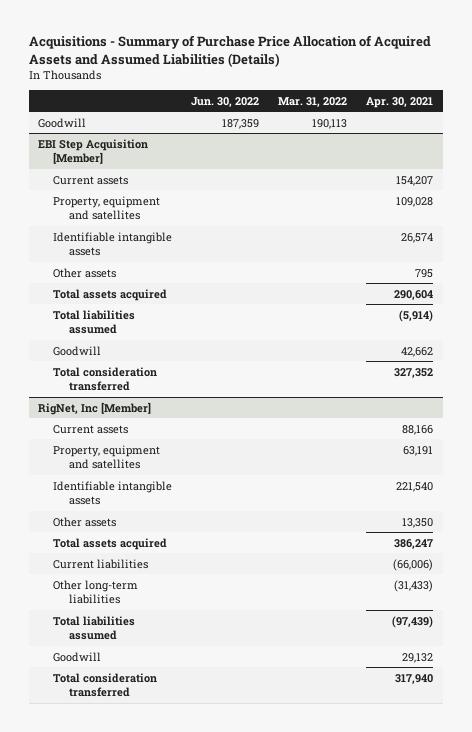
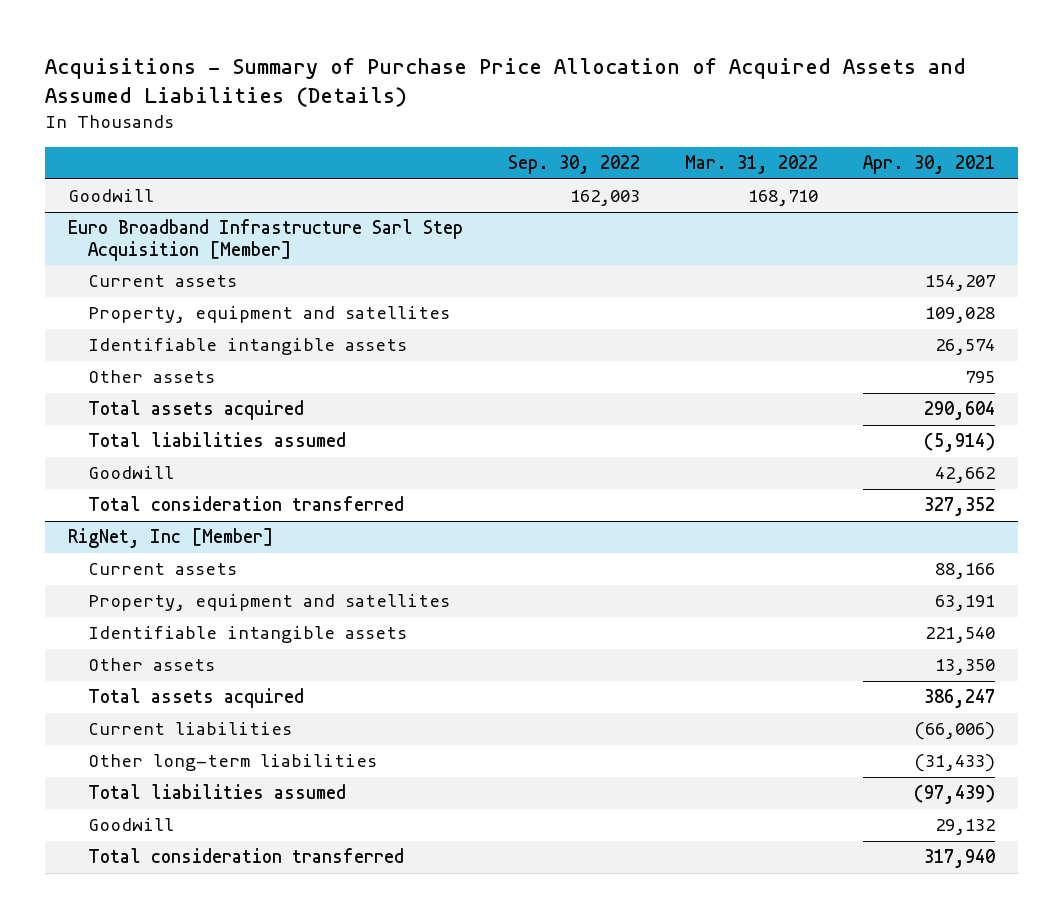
- | Jun. 30, 2022 | Mar. 31, 2022 | Apr. 30, 2021
+ | Sep. 30, 2022 | Mar. 31, 2022 | Apr. 30, 2021
- Goodwill | 187,359 | 190,113 |
- EBI Step Acquisition [Member]
+ Goodwill | 162,003 | 168,710 |
+ Euro Broadband Infrastructure Sarl Step Acquisition [Member]

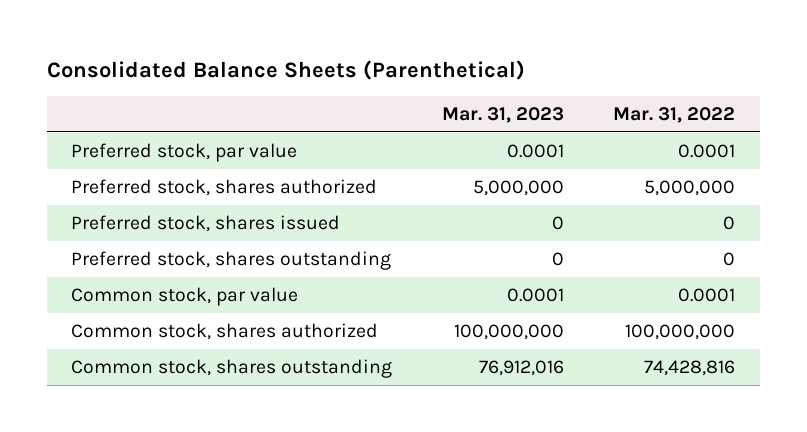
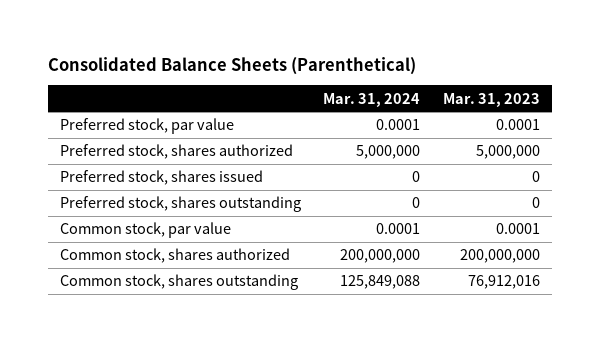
- | Mar. 31, 2023 | Mar. 31, 2022
+ | Mar. 31, 2024 | Mar. 31, 2023
- Common stock, shares authorized | 100,000,000 | 100,000,000
+ Common stock, shares authorized | 200,000,000 | 200,000,000

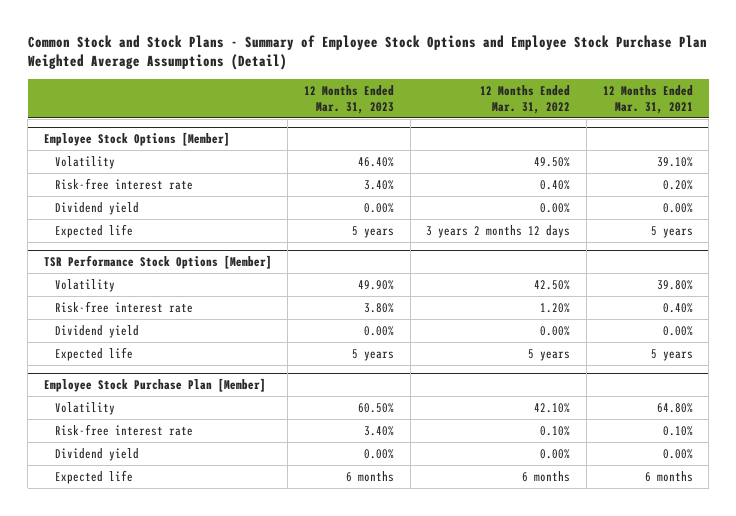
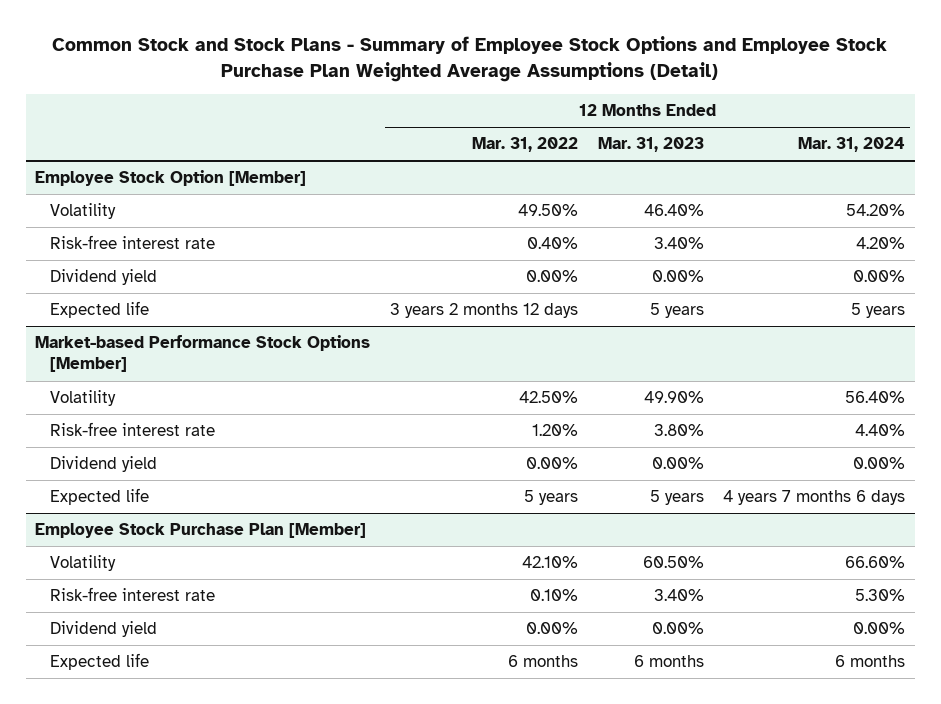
- | 12 Months Ended Mar. 31, 2023 | 12 Months Ended Mar. 31, 2022 | 12 Months Ended Mar. 31, 2021
+ | 12 Months Ended Mar. 31, 2022 | 12 Months Ended Mar. 31, 2023 | 12 Months Ended Mar. 31, 2024
- Employee Stock Options [Member]
+ Employee Stock Option [Member]
- TSR Performance Stock Options [Member]
+ Market-based Performance Stock Options [Member]

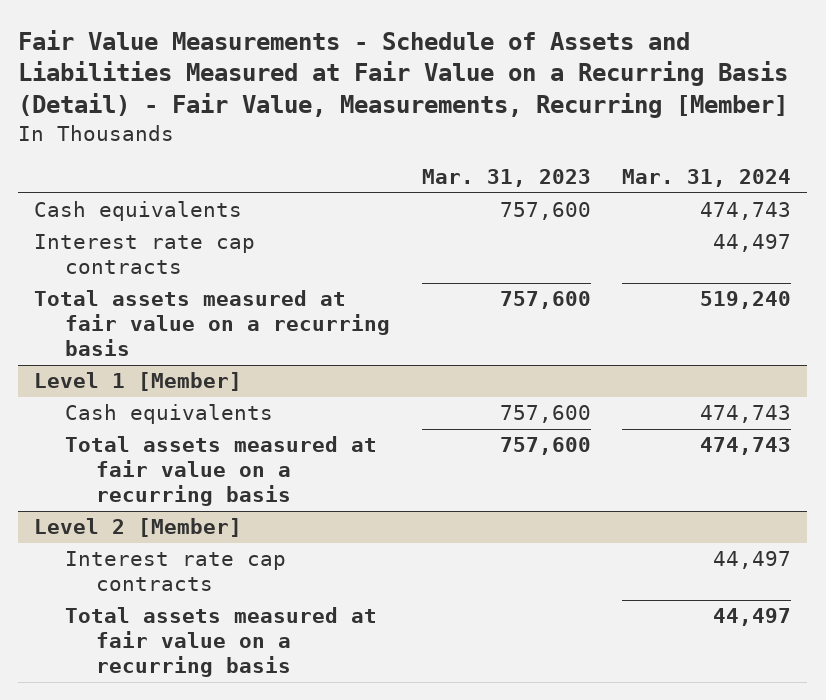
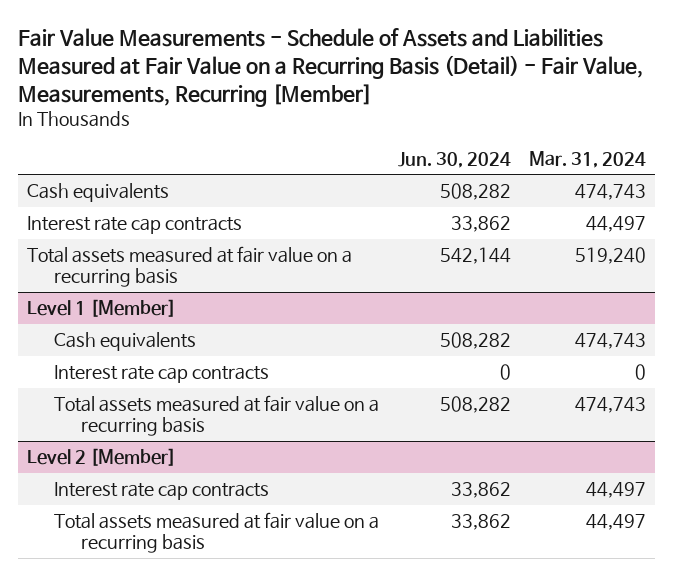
- | Mar. 31, 2023 | Mar. 31, 2024
+ | Jun. 30, 2024 | Mar. 31, 2024
@ Level 1 [Member]
+ Interest rate cap contracts | 0 | 0

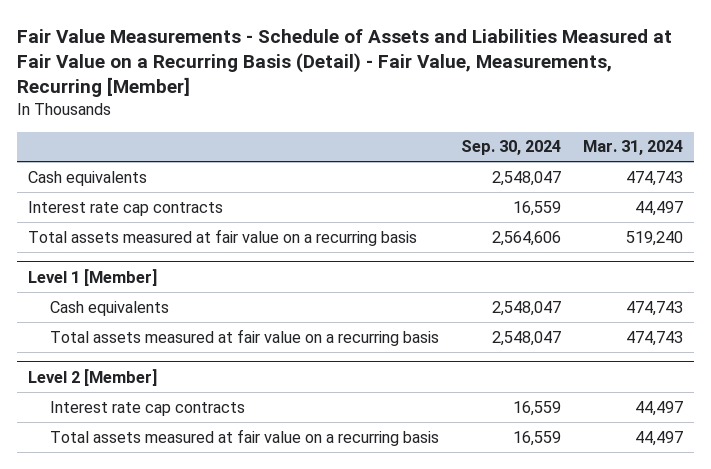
- | Jun. 30, 2024 | Mar. 31, 2024
+ | Sep. 30, 2024 | Mar. 31, 2024
@ Level 1 [Member]
- Interest rate cap contracts | 0 | 0

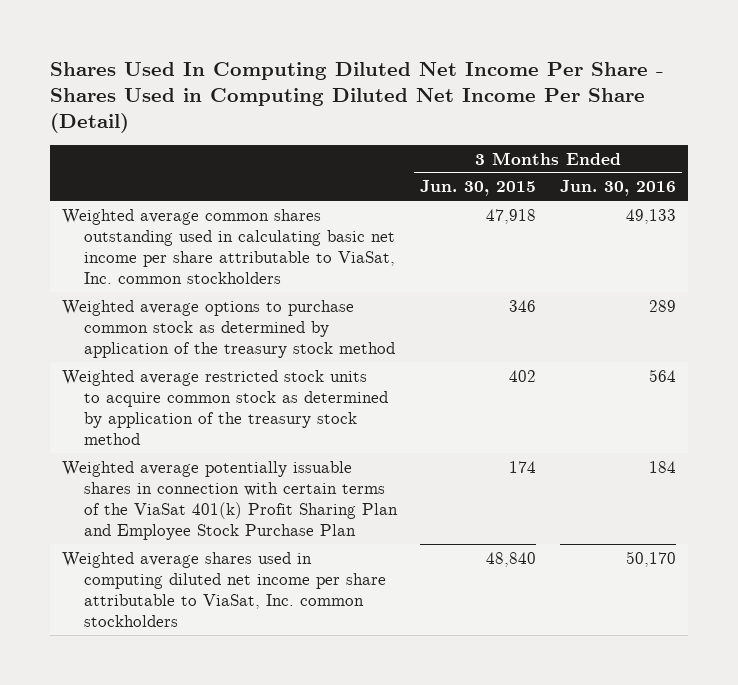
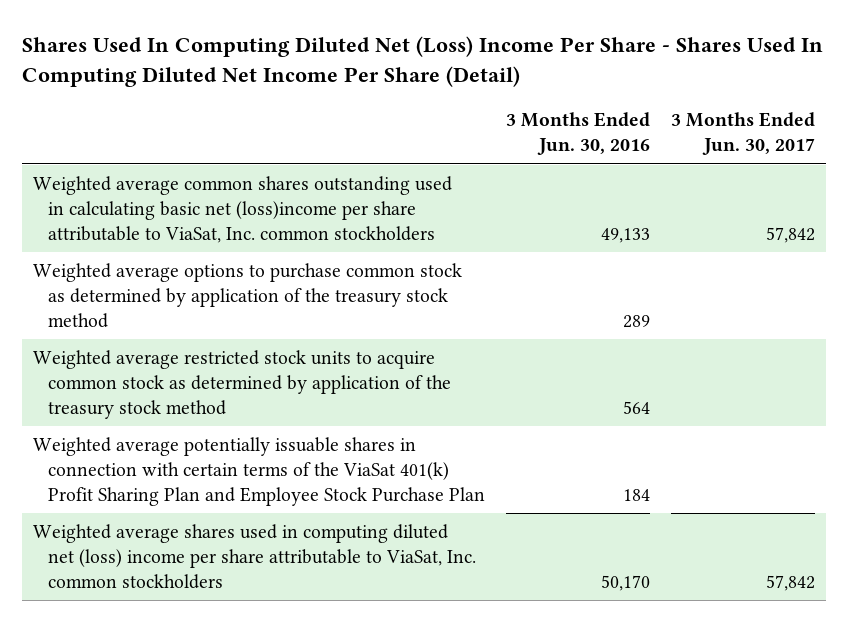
- Shares Used In Computing Diluted Net Income Per Share - Shares Used in Computing Diluted Net Income Per Share (Detail)
+ Shares Used In Computing Diluted Net (Loss) Income Per Share - Shares Used In Computing Diluted Net Income Per Share (Detail)
- | 3 Months Ended Jun. 30, 2015 | 3 Months Ended Jun. 30, 2016
+ | 3 Months Ended Jun. 30, 2016 | 3 Months Ended Jun. 30, 2017
- Weighted average common shares outstanding used in calculating basic net income per share attributable to ViaSat, Inc. common stockholders | 47,918 | 49,133
+ Weighted average common shares outstanding used in calculating basic net (loss)income per share attributable to ViaSat, Inc. common stockholders | 49,133 | 57,842
- Weighted average shares used in computing diluted net income per share attributable to ViaSat, Inc. common stockholders | 48,840 | 50,170
+ Weighted average shares used in computing diluted net (loss) income per share attributable to ViaSat, Inc. common stockholders | 50,170 | 57,842

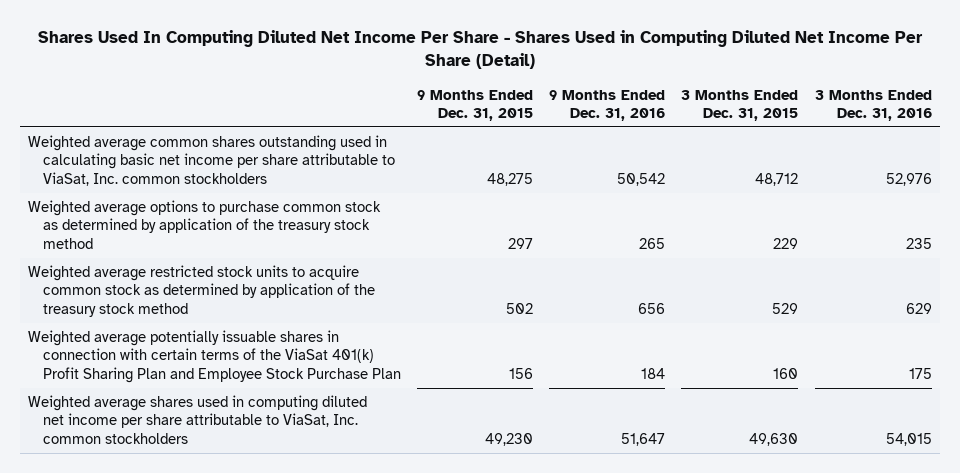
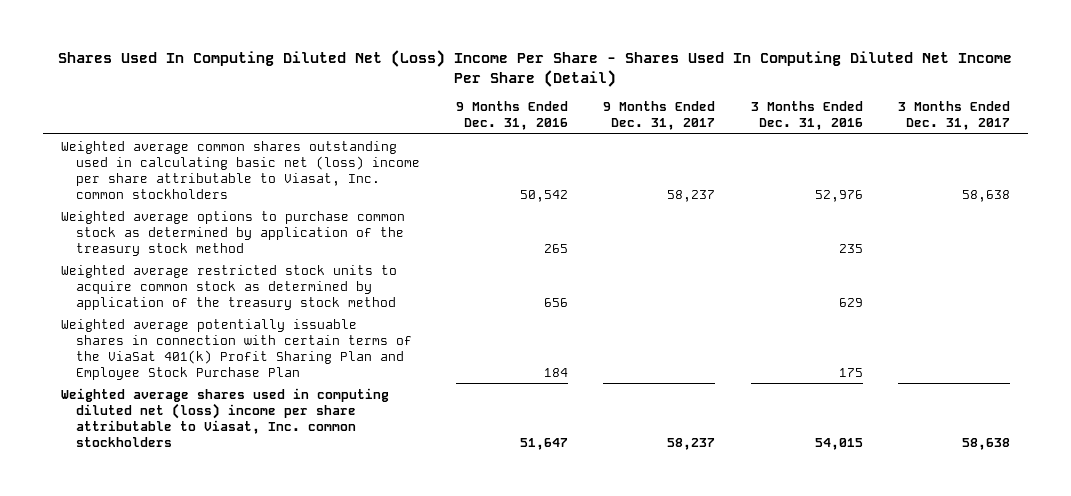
- Shares Used In Computing Diluted Net Income Per Share - Shares Used in Computing Diluted Net Income Per Share (Detail)
+ Shares Used In Computing Diluted Net (Loss) Income Per Share - Shares Used In Computing Diluted Net Income Per Share (Detail)
- | 9 Months Ended Dec. 31, 2015 | 9 Months Ended Dec. 31, 2016 | 3 Months Ended Dec. 31, 2015 | 3 Months Ended Dec. 31, 2016
+ | 9 Months Ended Dec. 31, 2016 | 9 Months Ended Dec. 31, 2017 | 3 Months Ended Dec. 31, 2016 | 3 Months Ended Dec. 31, 2017
- Weighted average common shares outstanding used in calculating basic net income per share attributable to ViaSat, Inc. common stockholders | 48,275 | 50,542 | 48,712 | 52,976
+ Weighted average common shares outstanding used in calculating basic net (loss) income per share attributable to Viasat, Inc. common stockholders | 50,542 | 58,237 | 52,976 | 58,638
- Weighted average shares used in computing diluted net income per share attributable to ViaSat, Inc. common stockholders | 49,230 | 51,647 | 49,630 | 54,015
+ Weighted average shares used in computing diluted net (loss) income per share attributable to Viasat, Inc. common stockholders | 51,647 | 58,237 | 54,015 | 58,638

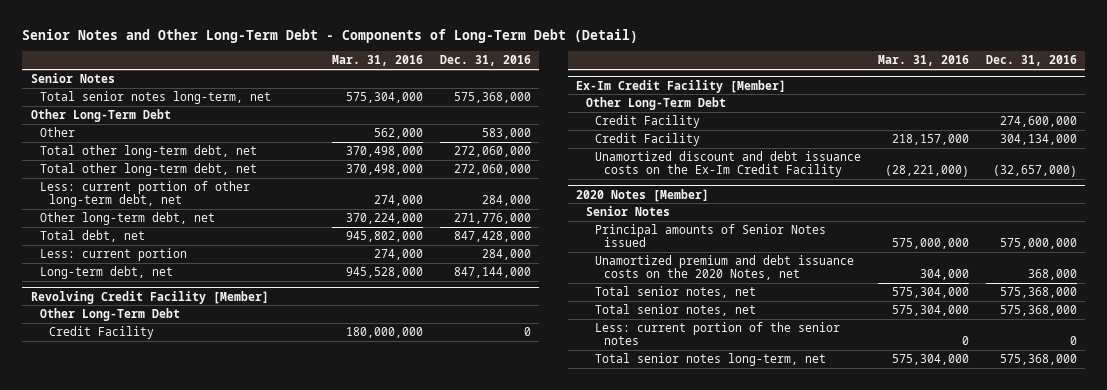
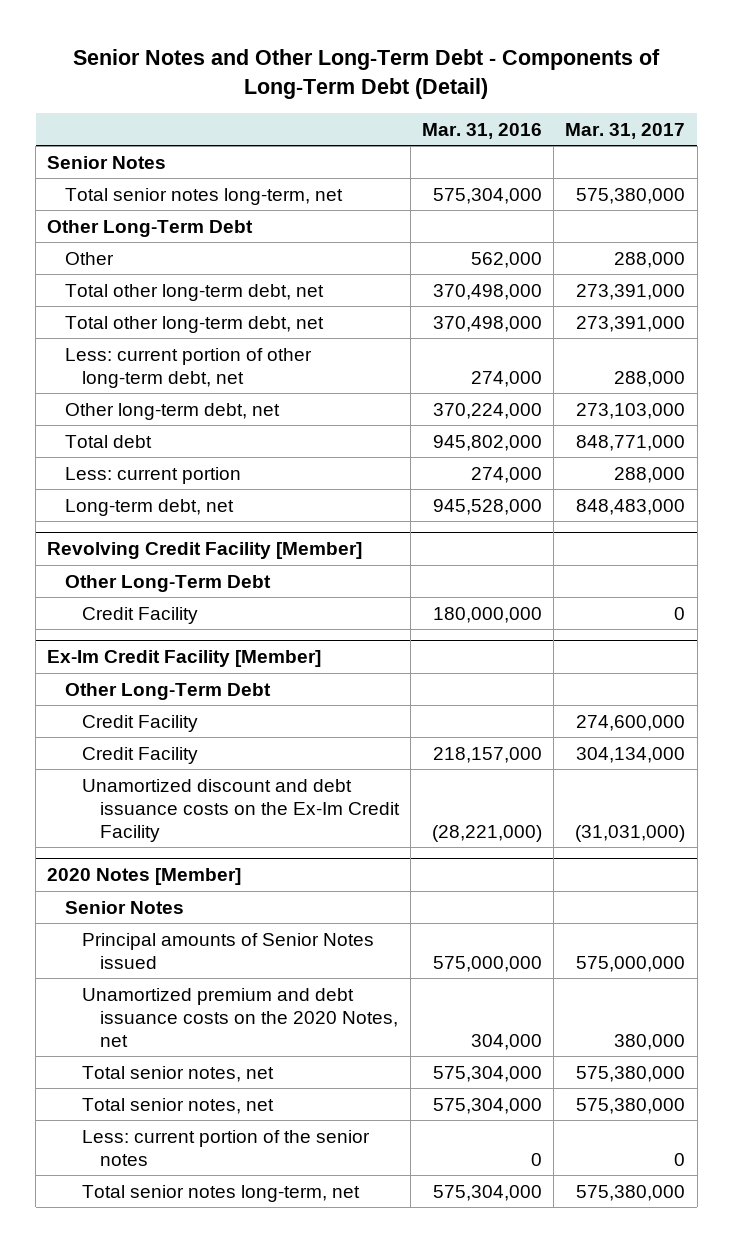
- | Mar. 31, 2016 | Dec. 31, 2016
+ | Mar. 31, 2016 | Mar. 31, 2017
- Total debt, net | 945,802,000 | 847,428,000
+ Total debt | 945,802,000 | 848,771,000

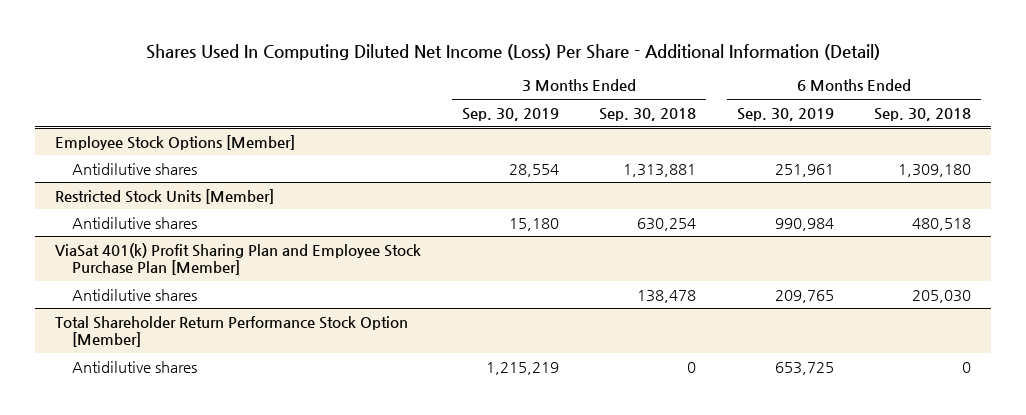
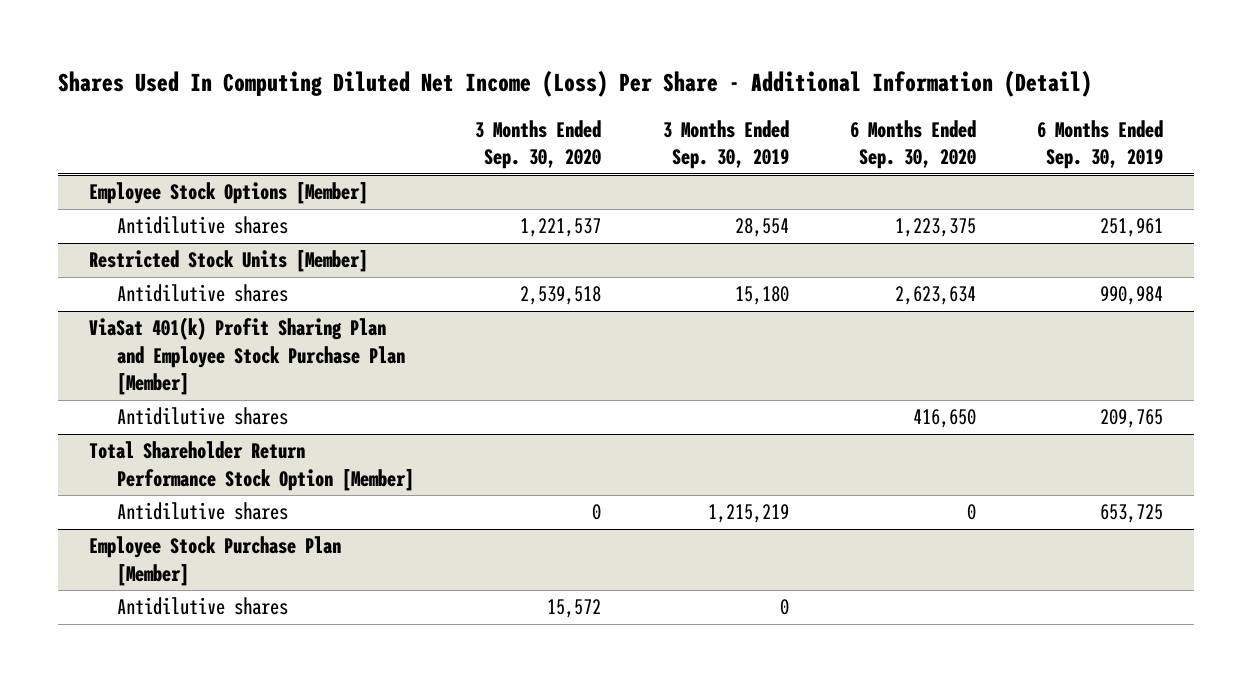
- | 3 Months Ended Sep. 30, 2019 | 3 Months Ended Sep. 30, 2018 | 6 Months Ended Sep. 30, 2019 | 6 Months Ended Sep. 30, 2018
+ | 3 Months Ended Sep. 30, 2020 | 3 Months Ended Sep. 30, 2019 | 6 Months Ended Sep. 30, 2020 | 6 Months Ended Sep. 30, 2019
+ Employee Stock Purchase Plan [Member]
+ Antidilutive shares | 15,572 | 0 | |

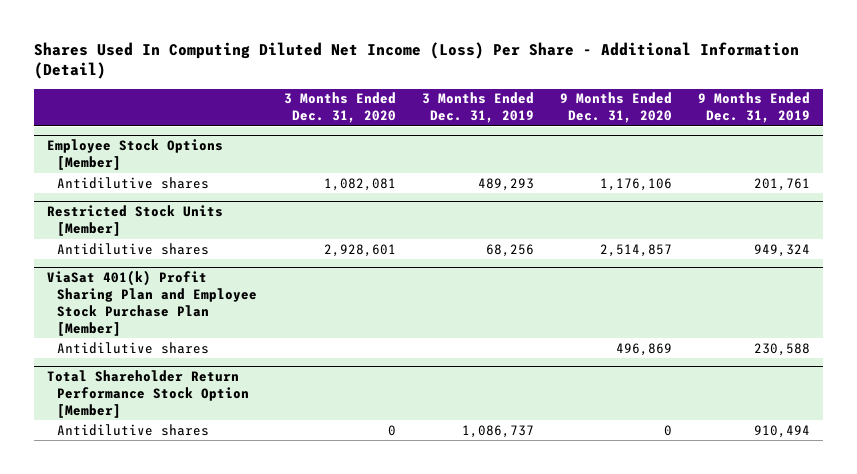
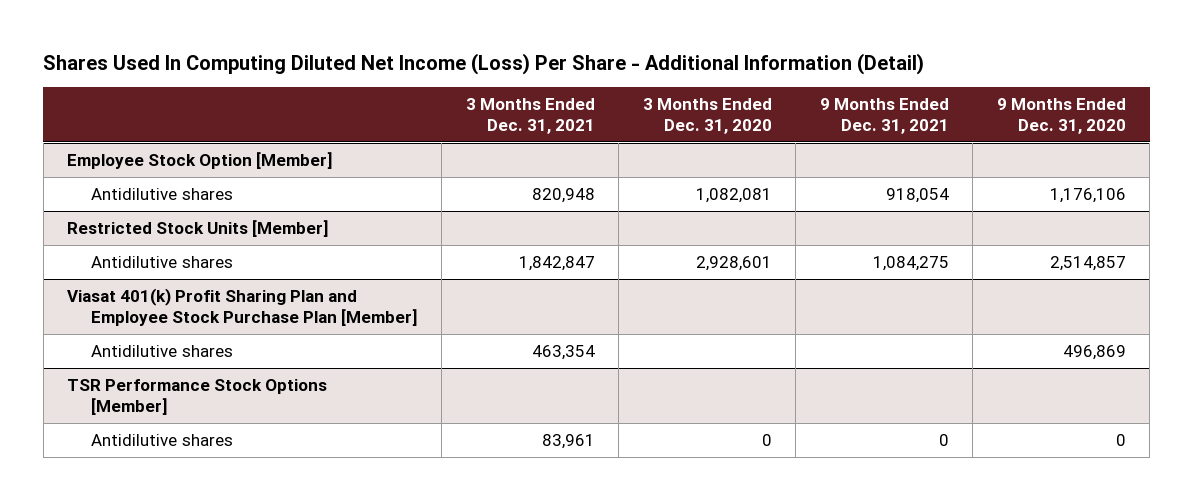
- | 3 Months Ended Dec. 31, 2020 | 3 Months Ended Dec. 31, 2019 | 9 Months Ended Dec. 31, 2020 | 9 Months Ended Dec. 31, 2019
+ | 3 Months Ended Dec. 31, 2021 | 3 Months Ended Dec. 31, 2020 | 9 Months Ended Dec. 31, 2021 | 9 Months Ended Dec. 31, 2020
- Employee Stock Options [Member]
+ Employee Stock Option [Member]
- ViaSat 401(k) Profit Sharing Plan and Employee Stock Purchase Plan [Member]
+ Viasat 401(k) Profit Sharing Plan and Employee Stock Purchase Plan [Member]
- Total Shareholder Return Performance Stock Option [Member]
+ TSR Performance Stock Options [Member]

